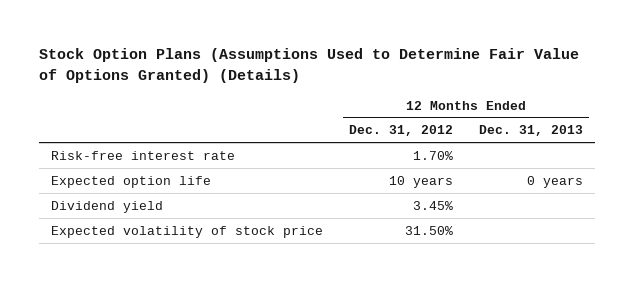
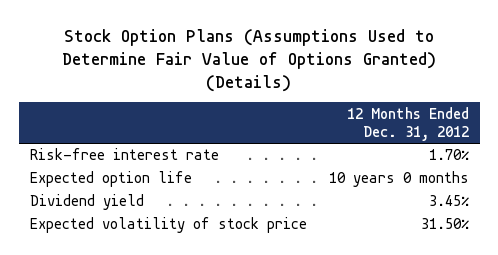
- | 12 Months Ended Dec. 31, 2012 | 12 Months Ended Dec. 31, 2013
+ | 12 Months Ended Dec. 31, 2012
- Expected option life | 10 years | 0 years
+ Expected option life | 10 years 0 months

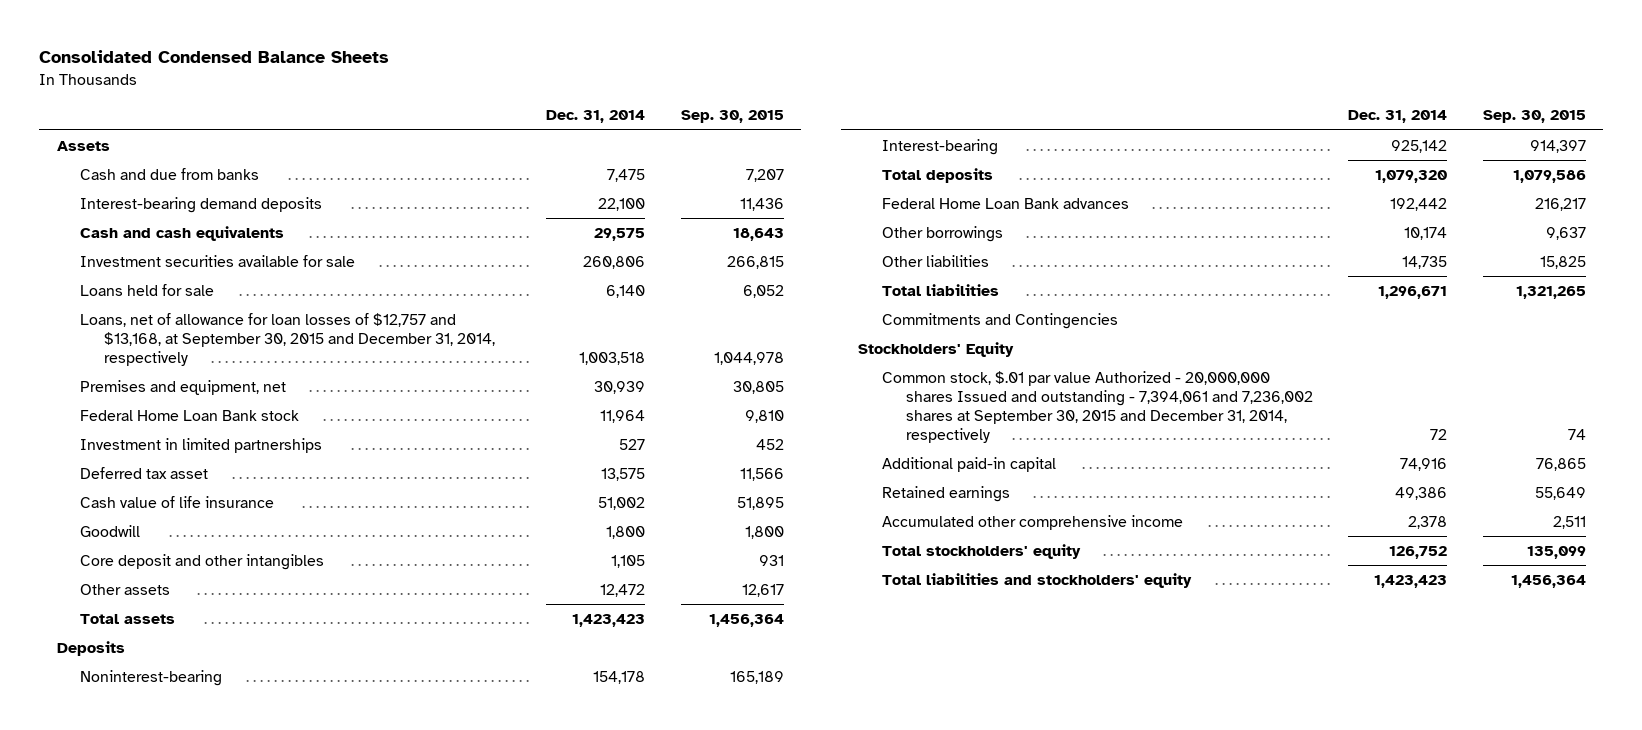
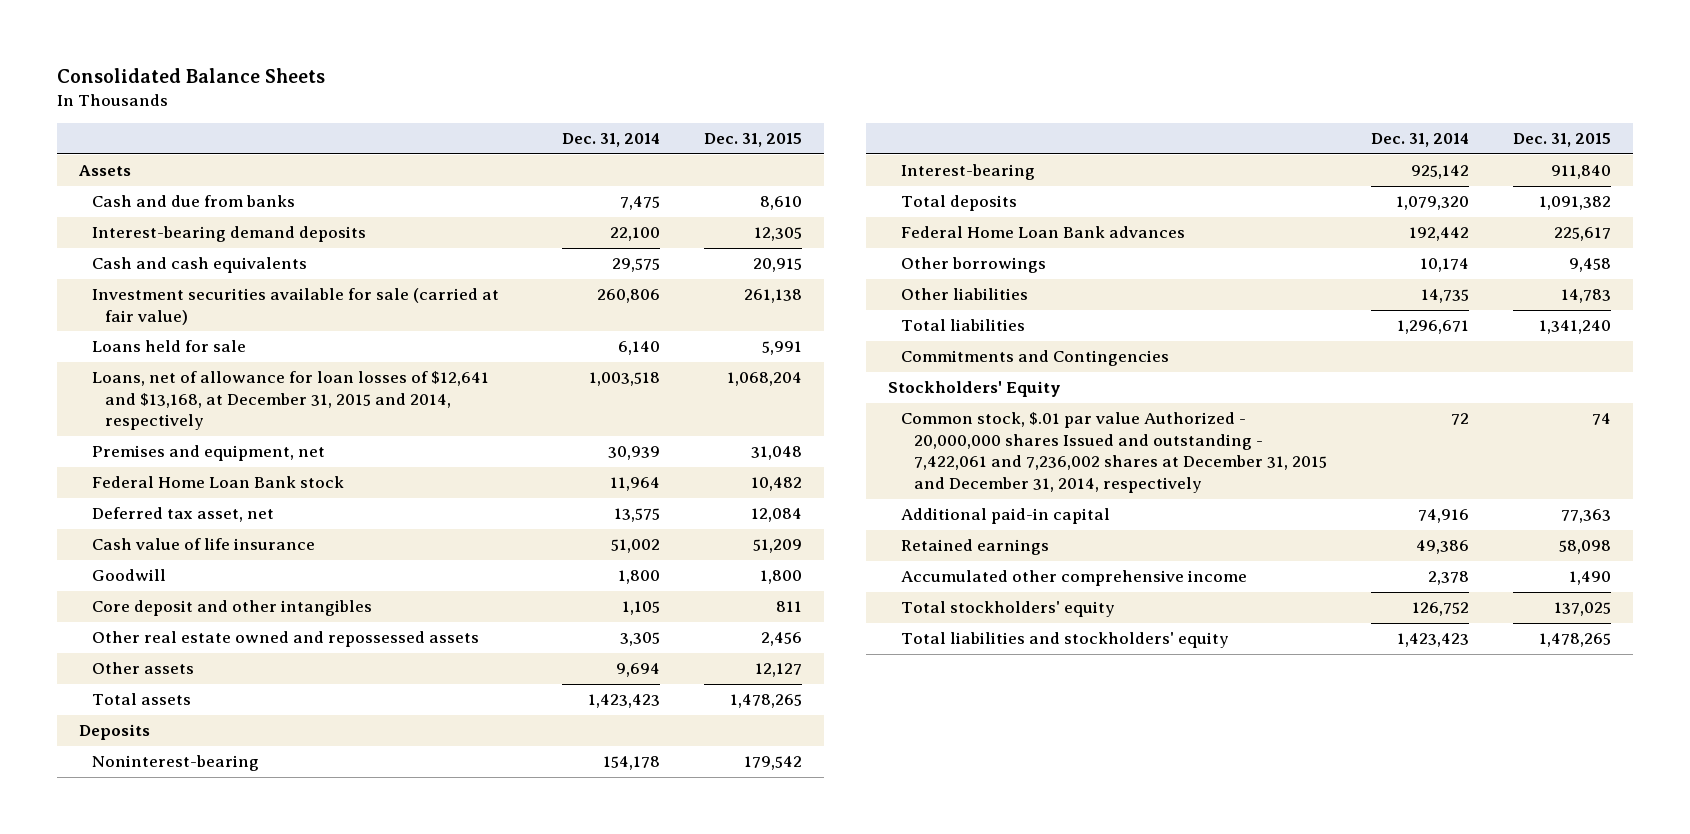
- Consolidated Condensed Balance Sheets
+ Consolidated Balance Sheets
- | Dec. 31, 2014 | Sep. 30, 2015
+ | Dec. 31, 2014 | Dec. 31, 2015
- Investment securities available for sale | 260,806 | 266,815
+ Investment securities available for sale (carried at fair value) | 260,806 | 261,138
- Loans, net of allowance for loan losses of $12,757 and $13,168, at September 30, 2015 and December 31, 2014, respectively | 1,003,518 | 1,044,978
+ Loans, net of allowance for loan losses of $12,641 and $13,168, at December 31, 2015 and 2014, respectively | 1,003,518 | 1,068,204
- Investment in limited partnerships | 527 | 452
- Deferred tax asset | 13,575 | 11,566
+ Deferred tax asset, net | 13,575 | 12,084
- Other assets | 12,472 | 12,617
+ Other real estate owned and repossessed assets | 3,305 | 2,456
+ Other assets | 9,694 | 12,127
- Common stock, $.01 par value Authorized - 20,000,000 shares Issued and outstanding - 7,394,061 and 7,236,002 shares at September 30, 2015 and December 31, 2014, respectively | 72 | 74
+ Common stock, $.01 par value Authorized - 20,000,000 shares Issued and outstanding - 7,422,061 and 7,236,002 shares at December 31, 2015 and December 31, 2014, respectively | 72 | 74

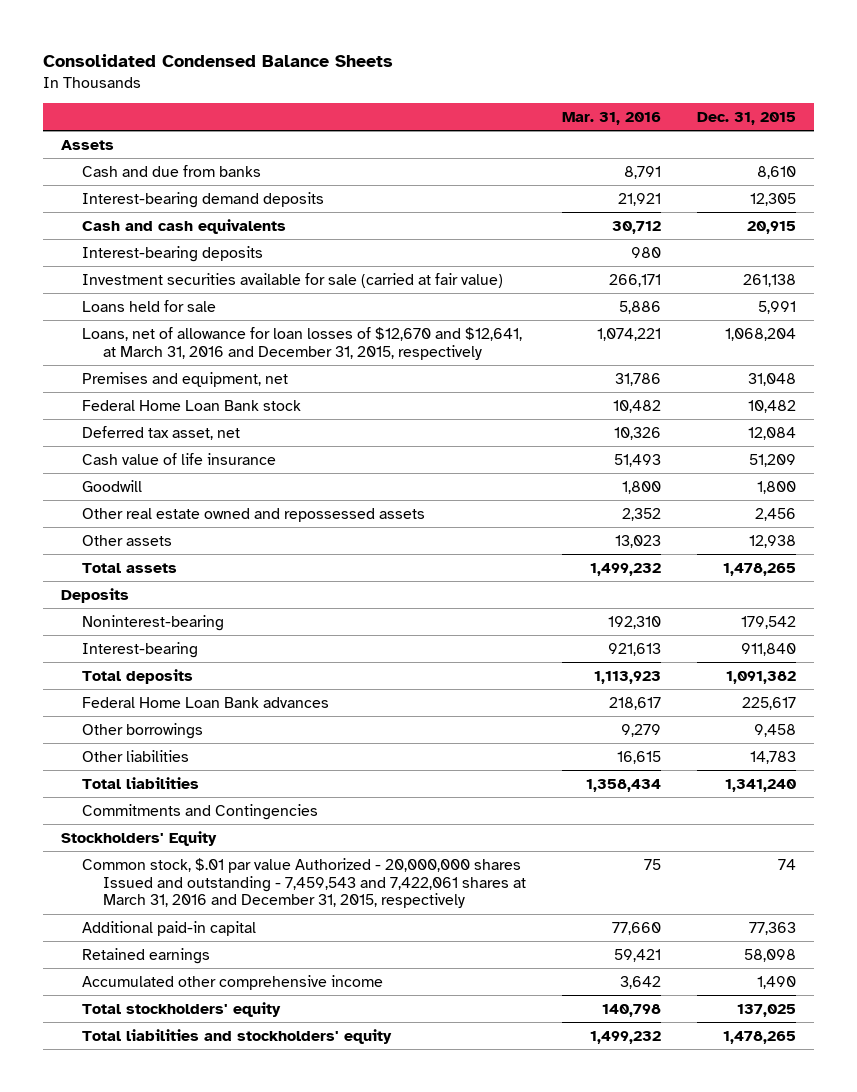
- Consolidated Balance Sheets
+ Consolidated Condensed Balance Sheets
- | Dec. 31, 2014 | Dec. 31, 2015
+ | Mar. 31, 2016 | Dec. 31, 2015
+ Interest-bearing deposits | 980 |
- Loans, net of allowance for loan losses of $12,641 and $13,168, at December 31, 2015 and 2014, respectively | 1,003,518 | 1,068,204
+ Loans, net of allowance for loan losses of $12,670 and $12,641, at March 31, 2016 and December 31, 2015, respectively | 1,074,221 | 1,068,204
- Core deposit and other intangibles | 1,105 | 811
- Other assets | 9,694 | 12,127
+ Other assets | 13,023 | 12,938
- Common stock, $.01 par value Authorized - 20,000,000 shares Issued and outstanding - 7,422,061 and 7,236,002 shares at December 31, 2015 and December 31, 2014, respectively | 72 | 74
+ Common stock, $.01 par value Authorized - 20,000,000 shares Issued and outstanding - 7,459,543 and 7,422,061 shares at March 31, 2016 and December 31, 2015, respectively | 75 | 74

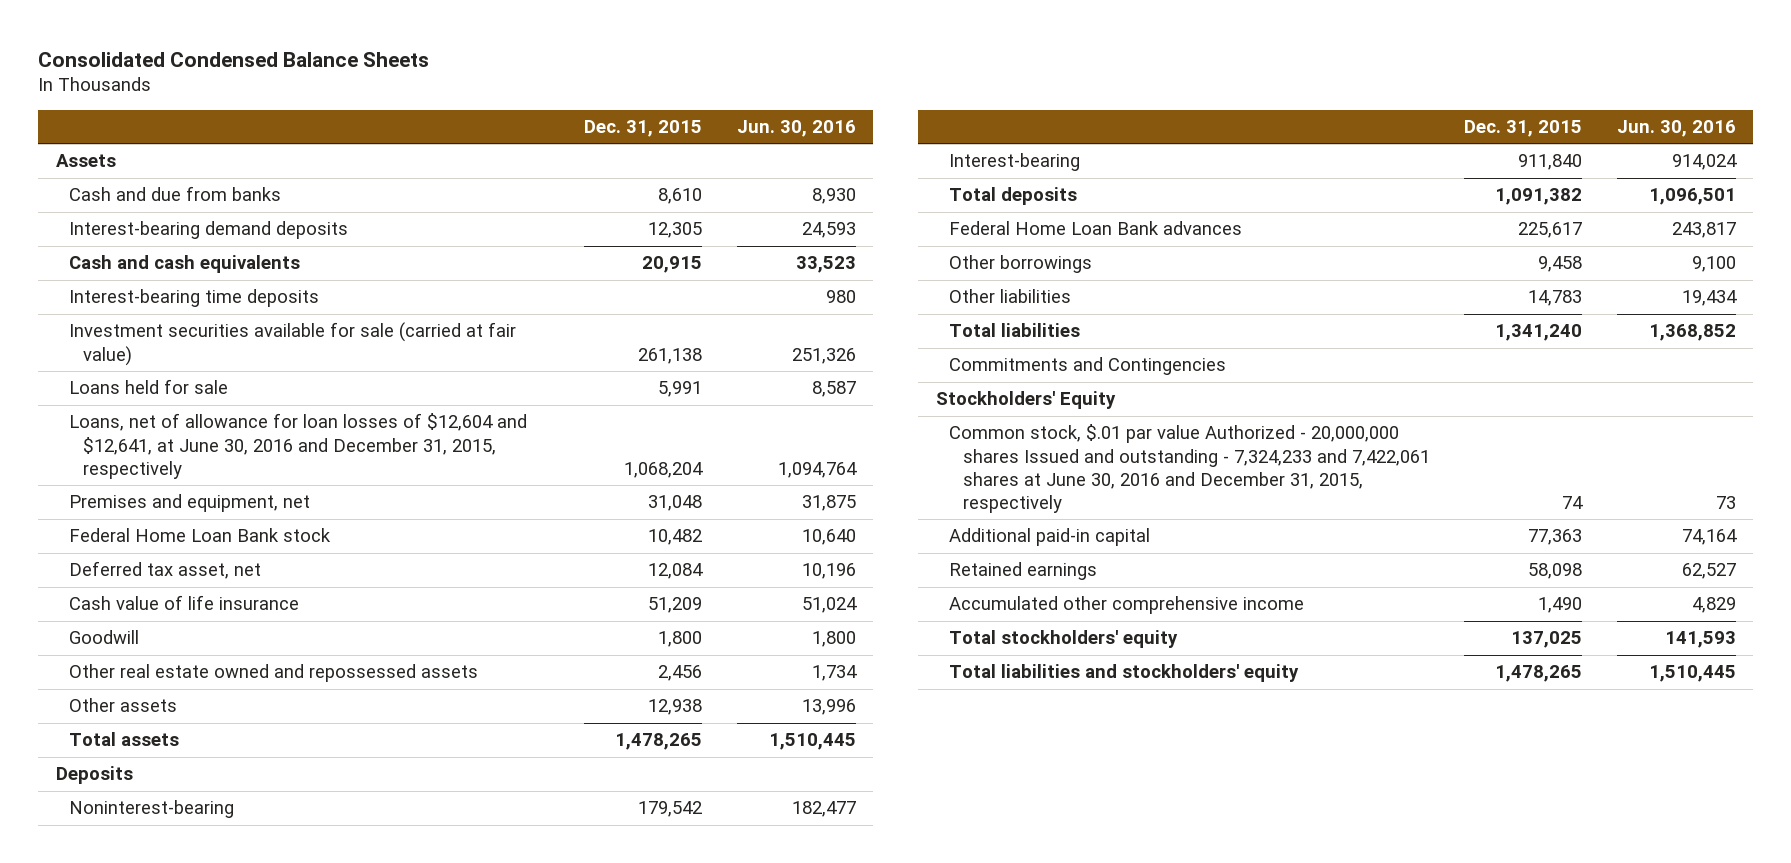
- | Mar. 31, 2016 | Dec. 31, 2015
+ | Dec. 31, 2015 | Jun. 30, 2016
- Interest-bearing deposits | 980 |
+ Interest-bearing time deposits | | 980
- Loans, net of allowance for loan losses of $12,670 and $12,641, at March 31, 2016 and December 31, 2015, respectively | 1,074,221 | 1,068,204
+ Loans, net of allowance for loan losses of $12,604 and $12,641, at June 30, 2016 and December 31, 2015, respectively | 1,068,204 | 1,094,764
- Common stock, $.01 par value Authorized - 20,000,000 shares Issued and outstanding - 7,459,543 and 7,422,061 shares at March 31, 2016 and December 31, 2015, respectively | 75 | 74
+ Common stock, $.01 par value Authorized - 20,000,000 shares Issued and outstanding - 7,324,233 and 7,422,061 shares at June 30, 2016 and December 31, 2015, respectively | 74 | 73

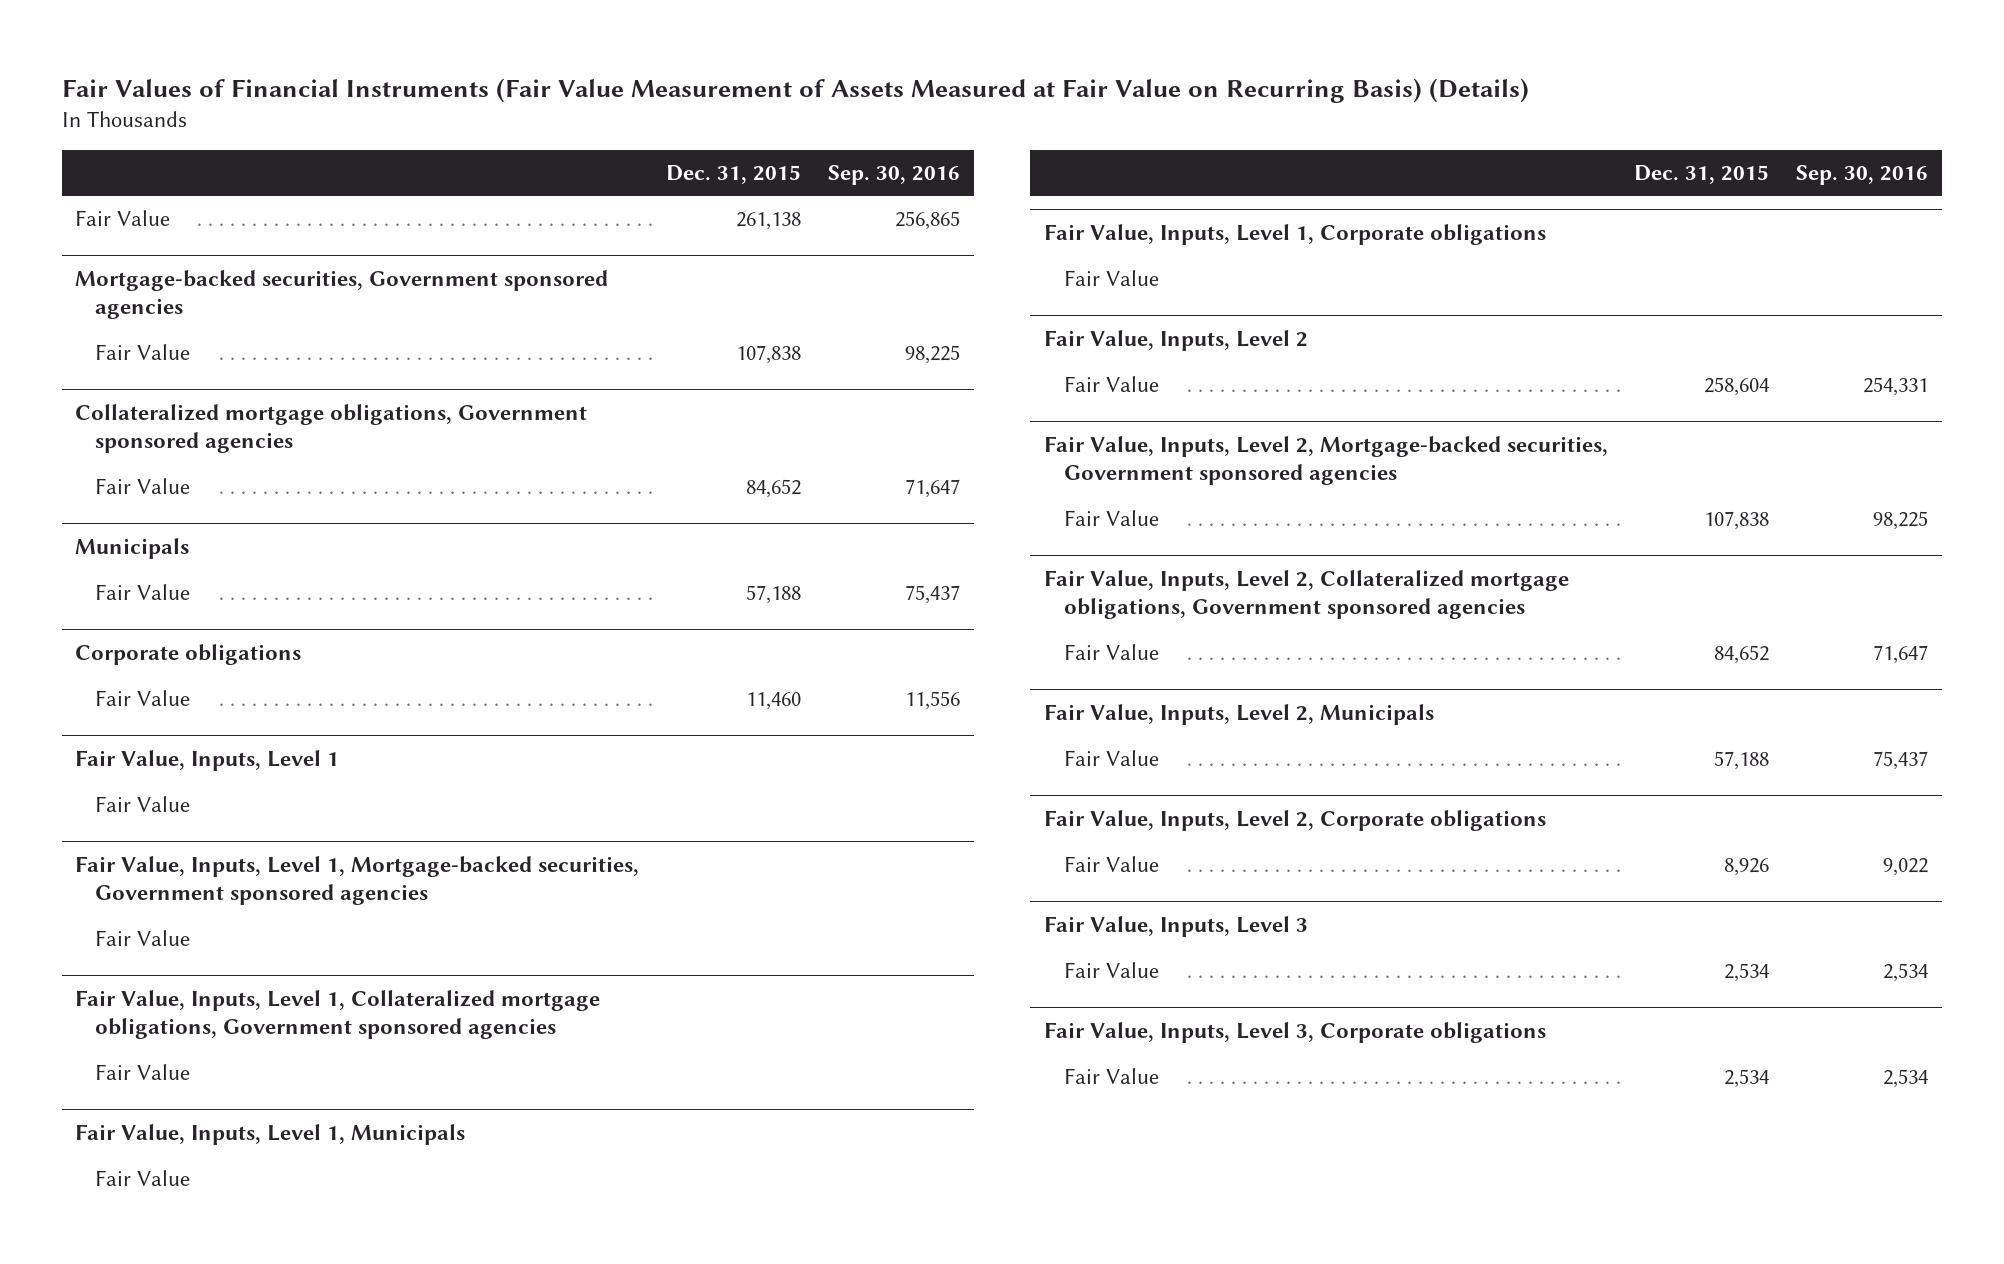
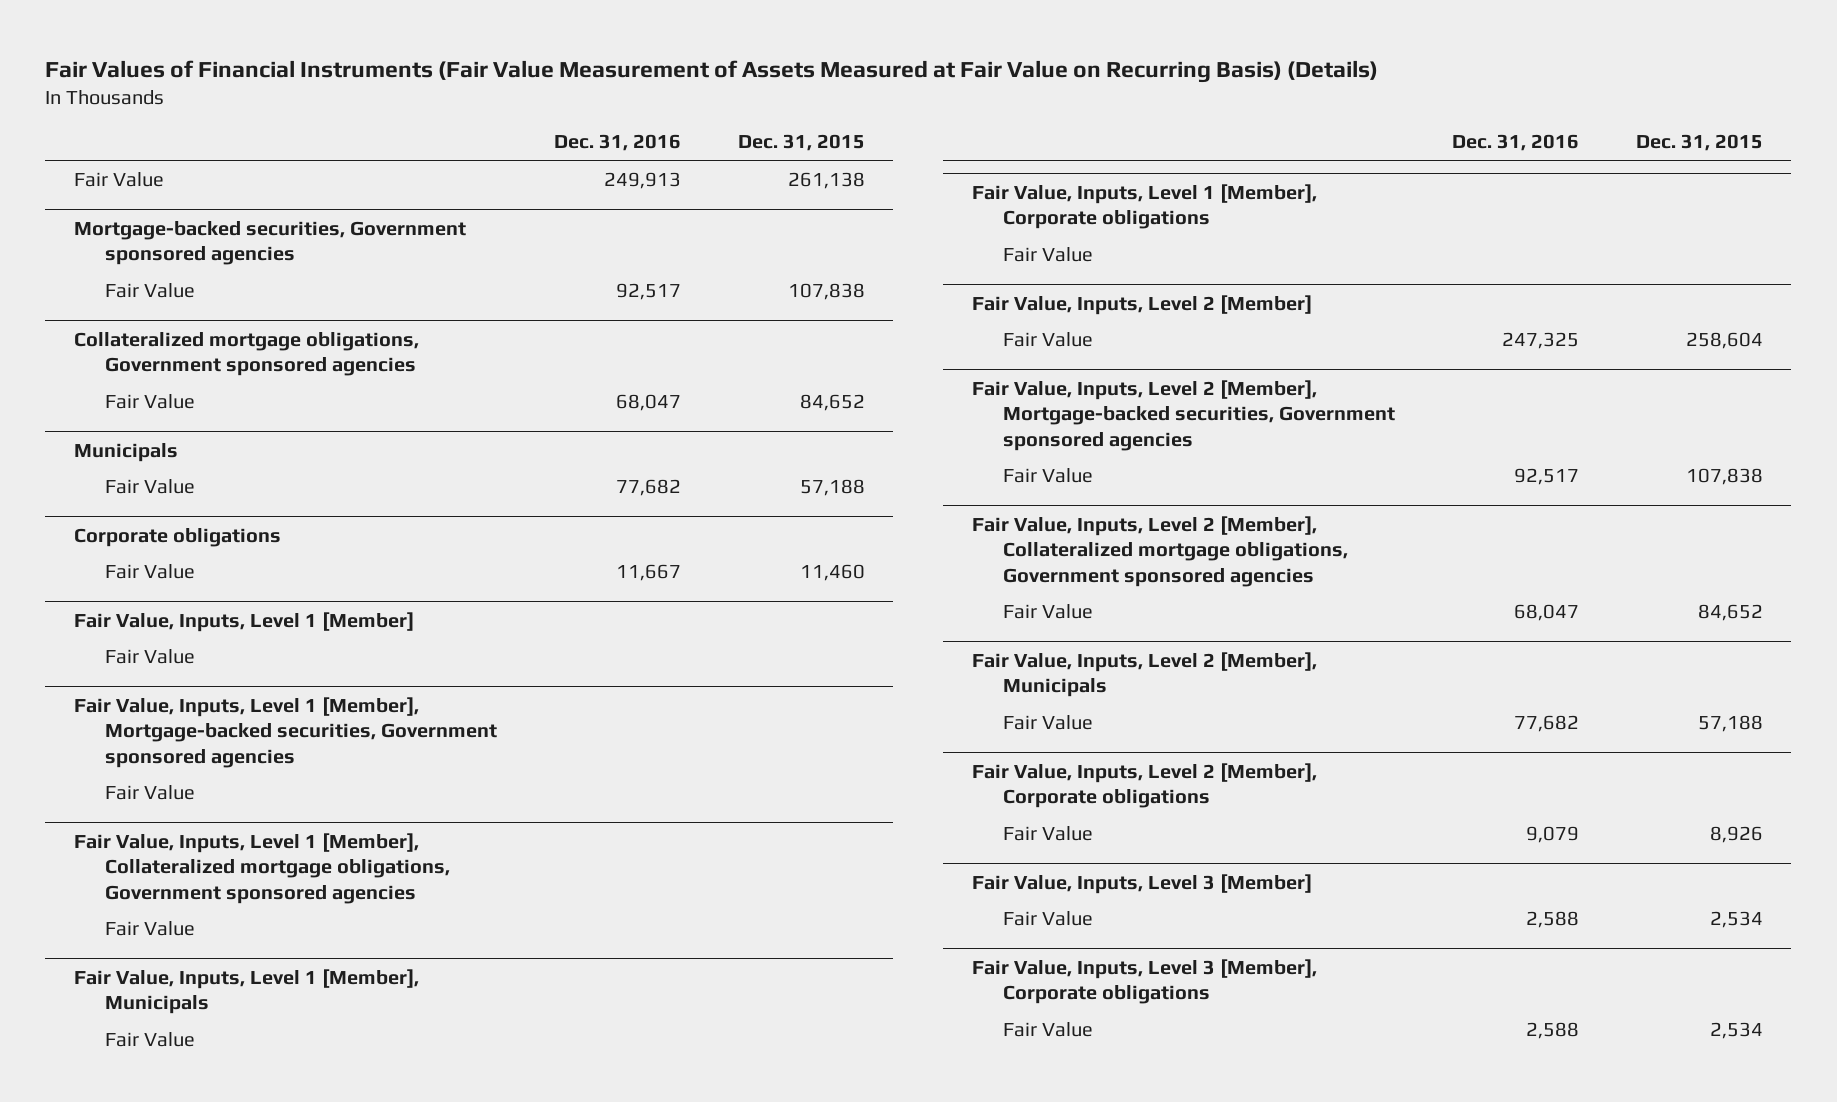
- | Dec. 31, 2015 | Sep. 30, 2016
+ | Dec. 31, 2016 | Dec. 31, 2015
- Fair Value, Inputs, Level 1
+ Fair Value, Inputs, Level 1 [Member]
- Fair Value, Inputs, Level 1, Mortgage-backed securities, Government sponsored agencies
+ Fair Value, Inputs, Level 1 [Member], Mortgage-backed securities, Government sponsored agencies
- Fair Value, Inputs, Level 1, Collateralized mortgage obligations, Government sponsored agencies
+ Fair Value, Inputs, Level 1 [Member], Collateralized mortgage obligations, Government sponsored agencies
- Fair Value, Inputs, Level 1, Municipals
+ Fair Value, Inputs, Level 1 [Member], Municipals
- Fair Value, Inputs, Level 1, Corporate obligations
+ Fair Value, Inputs, Level 1 [Member], Corporate obligations
- Fair Value, Inputs, Level 2
+ Fair Value, Inputs, Level 2 [Member]
- Fair Value, Inputs, Level 2, Mortgage-backed securities, Government sponsored agencies
+ Fair Value, Inputs, Level 2 [Member], Mortgage-backed securities, Government sponsored agencies
- Fair Value, Inputs, Level 2, Collateralized mortgage obligations, Government sponsored agencies
+ Fair Value, Inputs, Level 2 [Member], Collateralized mortgage obligations, Government sponsored agencies
- Fair Value, Inputs, Level 2, Municipals
+ Fair Value, Inputs, Level 2 [Member], Municipals
- Fair Value, Inputs, Level 2, Corporate obligations
+ Fair Value, Inputs, Level 2 [Member], Corporate obligations
- Fair Value, Inputs, Level 3
+ Fair Value, Inputs, Level 3 [Member]
- Fair Value, Inputs, Level 3, Corporate obligations
+ Fair Value, Inputs, Level 3 [Member], Corporate obligations

